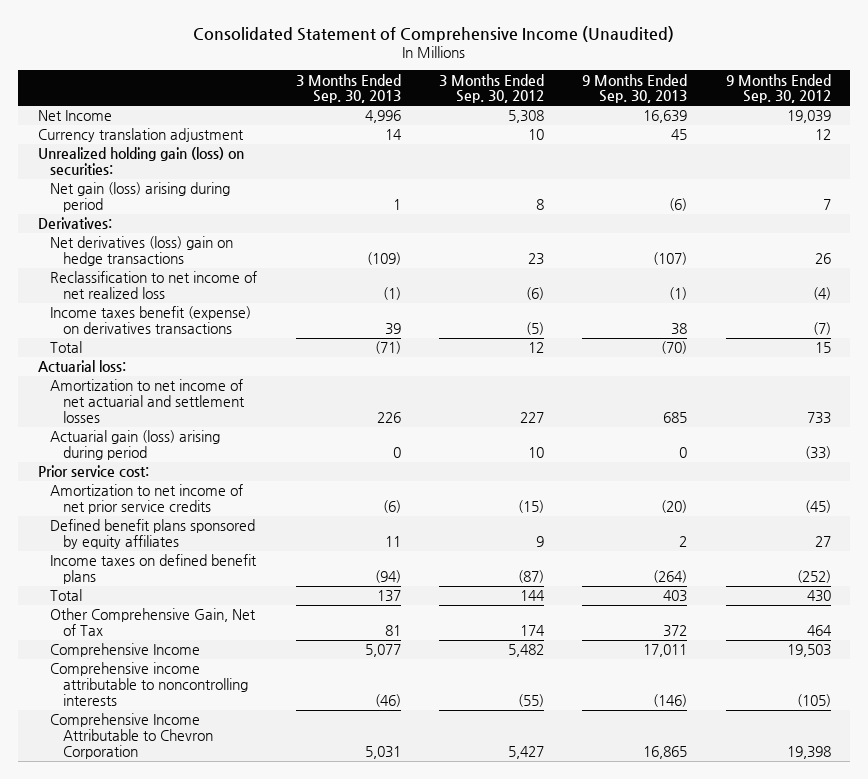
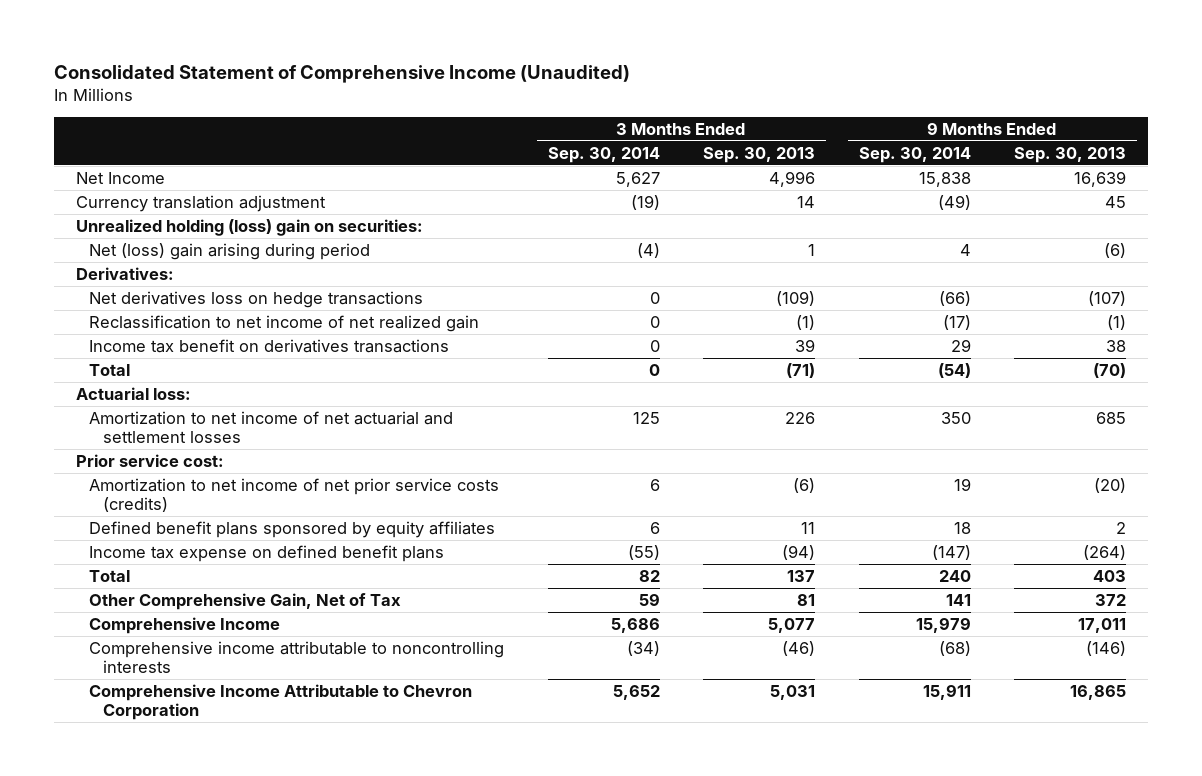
- | 3 Months Ended Sep. 30, 2013 | 3 Months Ended Sep. 30, 2012 | 9 Months Ended Sep. 30, 2013 | 9 Months Ended Sep. 30, 2012
+ | 3 Months Ended Sep. 30, 2014 | 3 Months Ended Sep. 30, 2013 | 9 Months Ended Sep. 30, 2014 | 9 Months Ended Sep. 30, 2013
- Unrealized holding gain (loss) on securities:
- Net gain (loss) arising during period | 1 | 8 | (6) | 7
+ Unrealized holding (loss) gain on securities:
+ Net (loss) gain arising during period | (4) | 1 | 4 | (6)
- Net derivatives (loss) gain on hedge transactions | (109) | 23 | (107) | 26
- Reclassification to net income of net realized loss | (1) | (6) | (1) | (4)
- Income taxes benefit (expense) on derivatives transactions | 39 | (5) | 38 | (7)
+ Net derivatives loss on hedge transactions | 0 | (109) | (66) | (107)
+ Reclassification to net income of net realized gain | 0 | (1) | (17) | (1)
+ Income tax benefit on derivatives transactions | 0 | 39 | 29 | 38
- Actuarial gain (loss) arising during period | 0 | 10 | 0 | (33)
- Amortization to net income of net prior service credits | (6) | (15) | (20) | (45)
+ Amortization to net income of net prior service costs (credits) | 6 | (6) | 19 | (20)
- Income taxes on defined benefit plans | (94) | (87) | (264) | (252)
+ Income tax expense on defined benefit plans | (55) | (94) | (147) | (264)

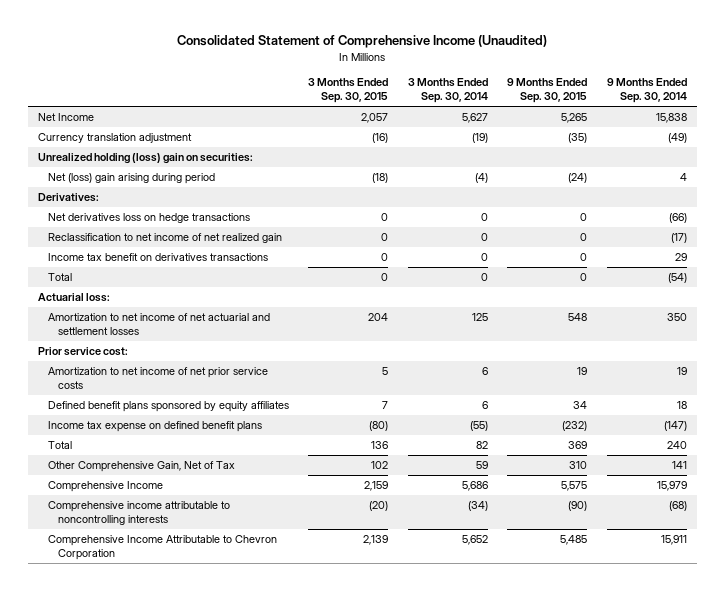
- | 3 Months Ended Sep. 30, 2014 | 3 Months Ended Sep. 30, 2013 | 9 Months Ended Sep. 30, 2014 | 9 Months Ended Sep. 30, 2013
+ | 3 Months Ended Sep. 30, 2015 | 3 Months Ended Sep. 30, 2014 | 9 Months Ended Sep. 30, 2015 | 9 Months Ended Sep. 30, 2014
- Amortization to net income of net prior service costs (credits) | 6 | (6) | 19 | (20)
+ Amortization to net income of net prior service costs | 5 | 6 | 19 | 19

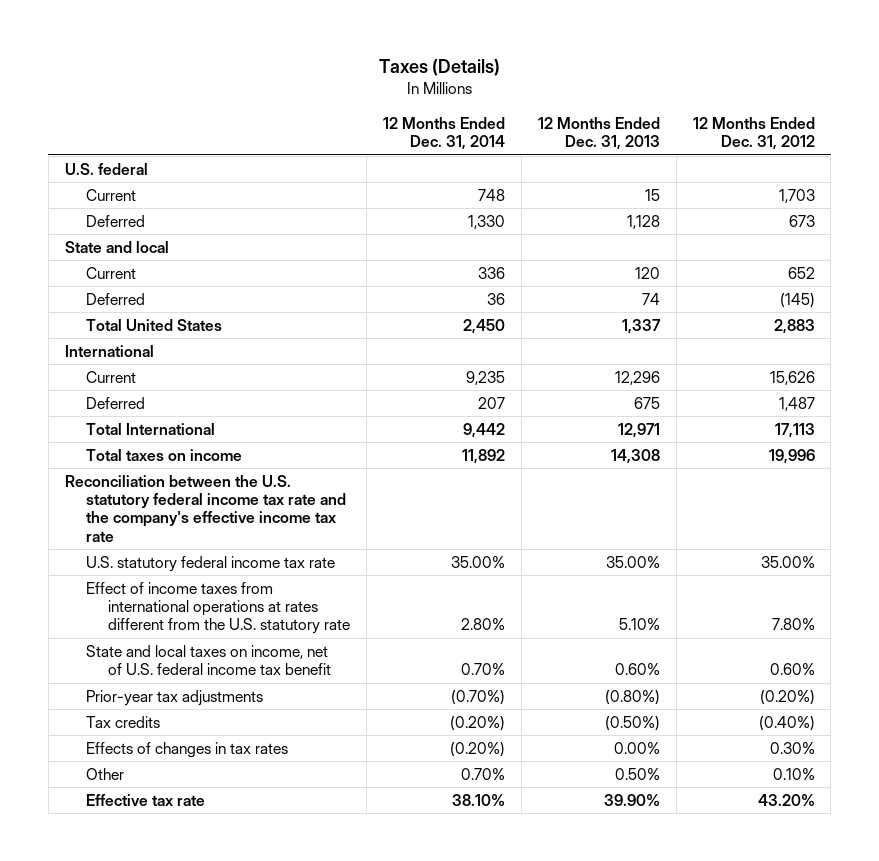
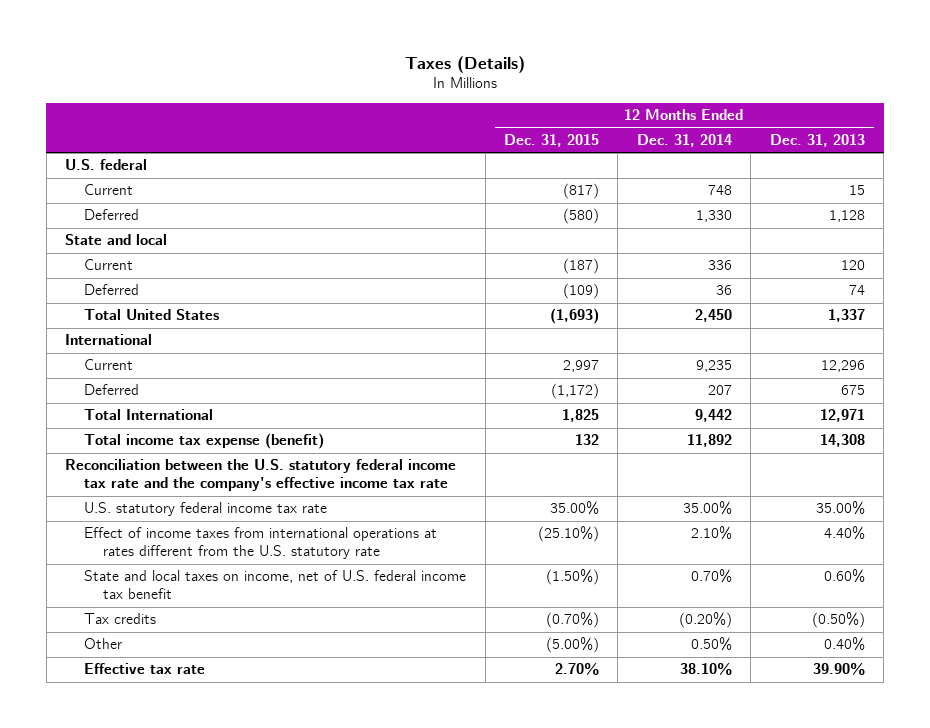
- | 12 Months Ended Dec. 31, 2014 | 12 Months Ended Dec. 31, 2013 | 12 Months Ended Dec. 31, 2012
+ | 12 Months Ended Dec. 31, 2015 | 12 Months Ended Dec. 31, 2014 | 12 Months Ended Dec. 31, 2013
- Total taxes on income | 11,892 | 14,308 | 19,996
+ Total income tax expense (benefit) | 132 | 11,892 | 14,308
- Effect of income taxes from international operations at rates different from the U.S. statutory rate | 2.80% | 5.10% | 7.80%
+ Effect of income taxes from international operations at rates different from the U.S. statutory rate | (25.10%) | 2.10% | 4.40%
- Prior-year tax adjustments | (0.70%) | (0.80%) | (0.20%)
- Effects of changes in tax rates | (0.20%) | 0.00% | 0.30%
- Other | 0.70% | 0.50% | 0.10%
+ Other | (5.00%) | 0.50% | 0.40%

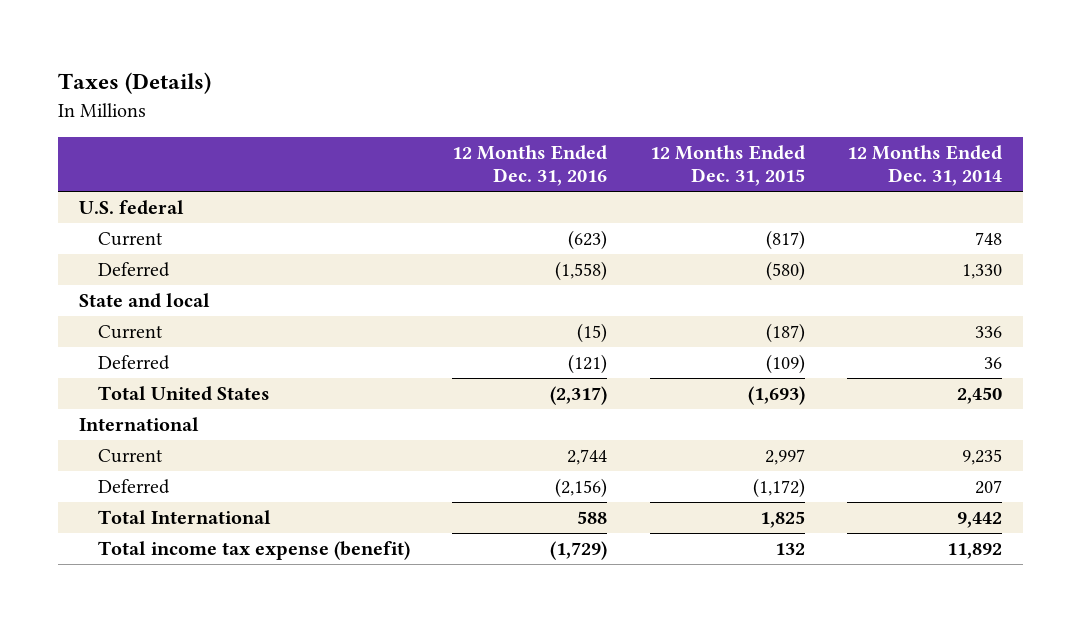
- | 12 Months Ended Dec. 31, 2015 | 12 Months Ended Dec. 31, 2014 | 12 Months Ended Dec. 31, 2013
+ | 12 Months Ended Dec. 31, 2016 | 12 Months Ended Dec. 31, 2015 | 12 Months Ended Dec. 31, 2014
- Reconciliation between the U.S. statutory federal income tax rate and the company's effective income tax rate
- U.S. statutory federal income tax rate | 35.00% | 35.00% | 35.00%
- Effect of income taxes from international operations at rates different from the U.S. statutory rate | (25.10%) | 2.10% | 4.40%
- State and local taxes on income, net of U.S. federal income tax benefit | (1.50%) | 0.70% | 0.60%
- Tax credits | (0.70%) | (0.20%) | (0.50%)
- Other | (5.00%) | 0.50% | 0.40%
- Effective tax rate | 2.70% | 38.10% | 39.90%

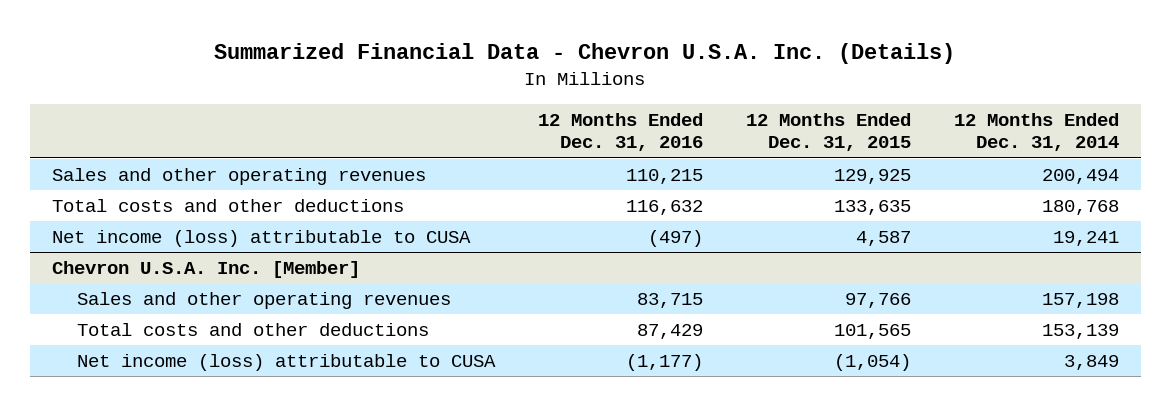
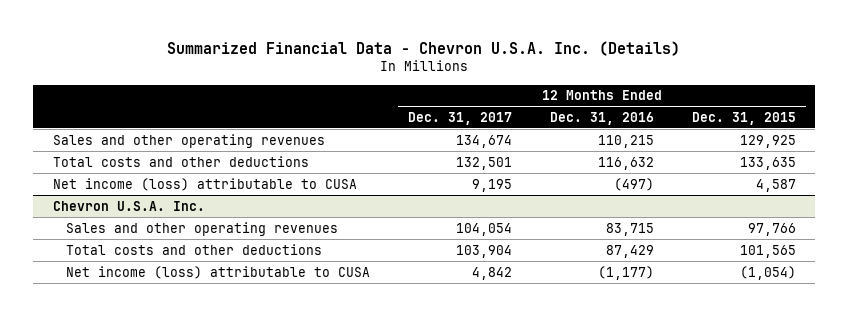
- | 12 Months Ended Dec. 31, 2016 | 12 Months Ended Dec. 31, 2015 | 12 Months Ended Dec. 31, 2014
+ | 12 Months Ended Dec. 31, 2017 | 12 Months Ended Dec. 31, 2016 | 12 Months Ended Dec. 31, 2015
- Chevron U.S.A. Inc. [Member]
+ Chevron U.S.A. Inc.

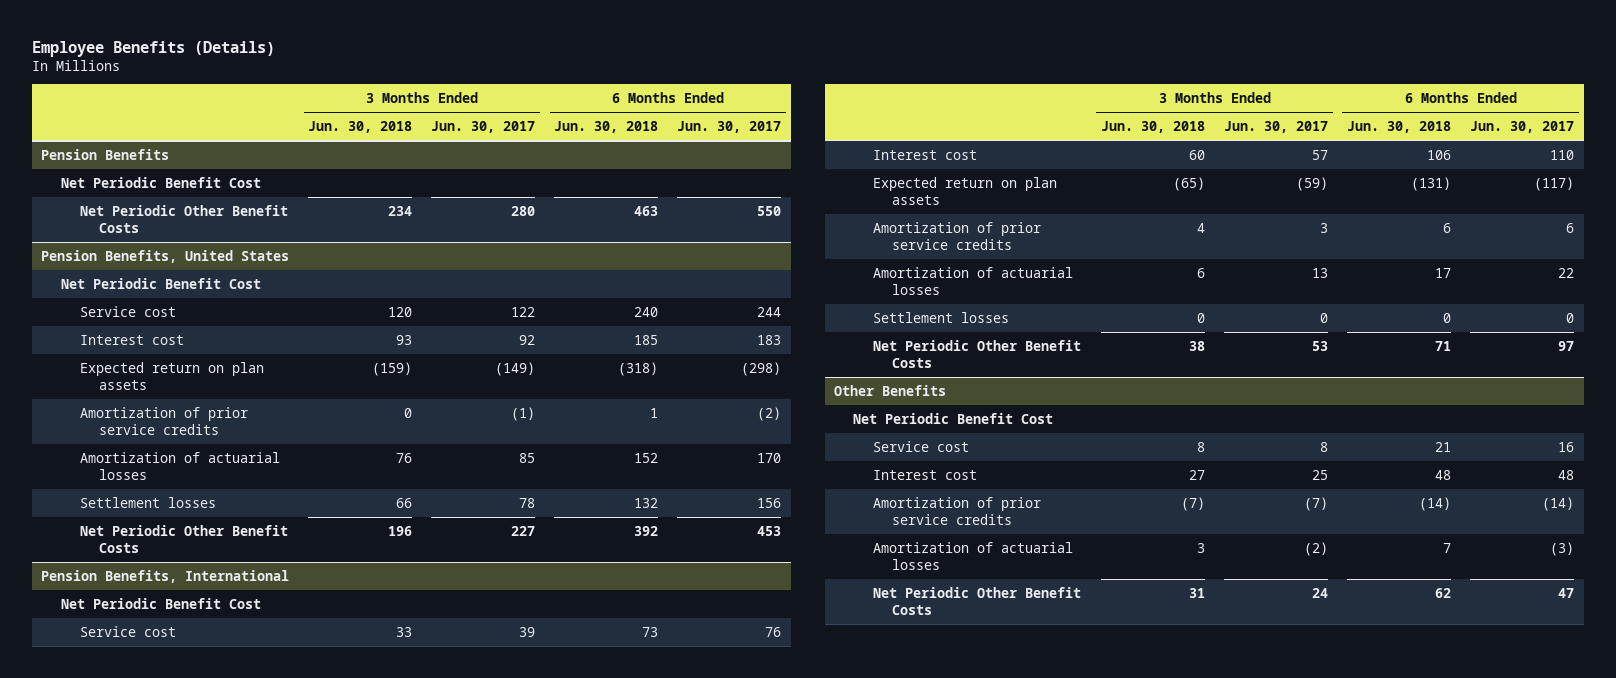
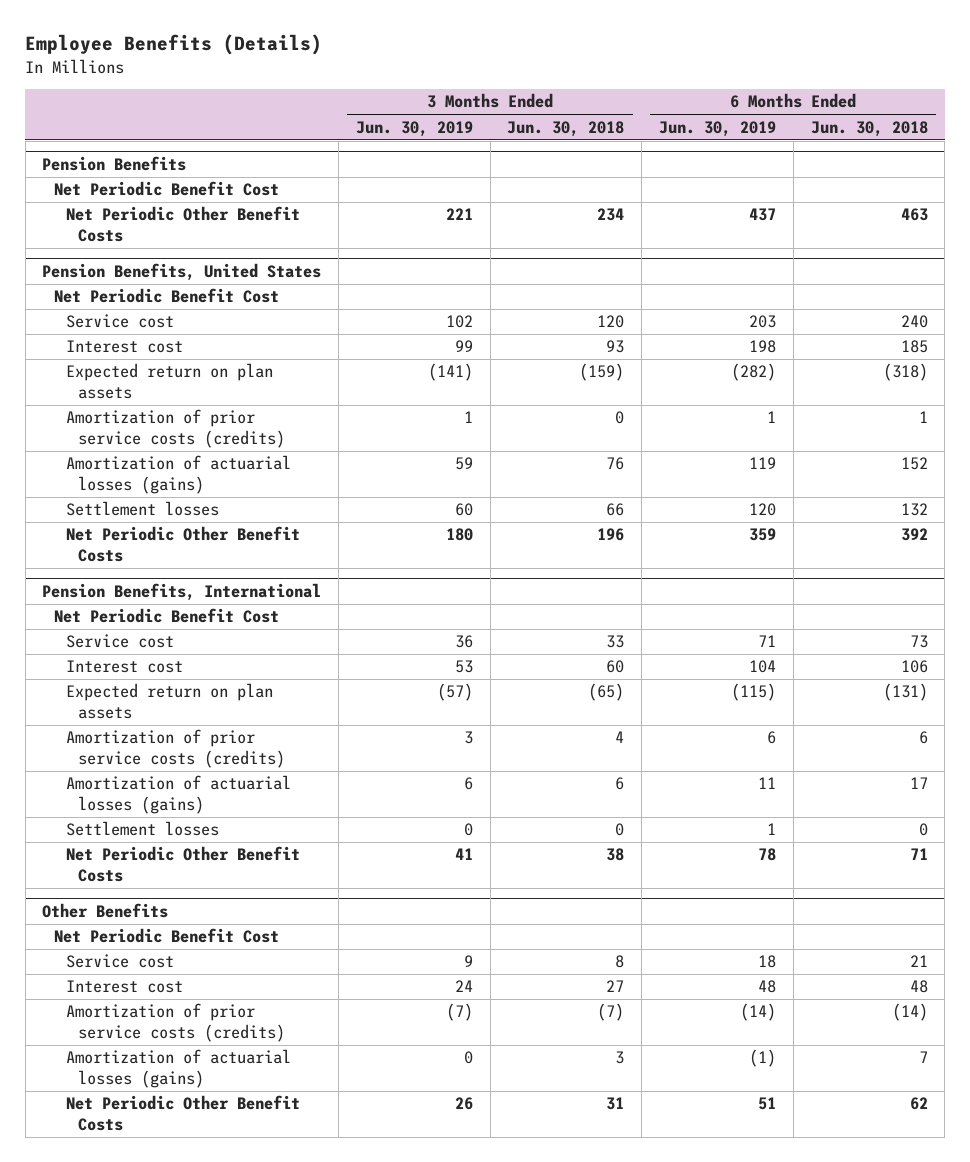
- | 3 Months Ended Jun. 30, 2018 | 3 Months Ended Jun. 30, 2017 | 6 Months Ended Jun. 30, 2018 | 6 Months Ended Jun. 30, 2017
+ | 3 Months Ended Jun. 30, 2019 | 3 Months Ended Jun. 30, 2018 | 6 Months Ended Jun. 30, 2019 | 6 Months Ended Jun. 30, 2018
@ Pension Benefits, United States
- Amortization of prior service credits | 0 | (1) | 1 | (2)
- Amortization of actuarial losses | 76 | 85 | 152 | 170
+ Amortization of prior service costs (credits) | 1 | 0 | 1 | 1
+ Amortization of actuarial losses (gains) | 59 | 76 | 119 | 152
@ Pension Benefits, International
- Amortization of prior service credits | 4 | 3 | 6 | 6
- Amortization of actuarial losses | 6 | 13 | 17 | 22
+ Amortization of prior service costs (credits) | 3 | 4 | 6 | 6
+ Amortization of actuarial losses (gains) | 6 | 6 | 11 | 17
@ Other Benefits
- Amortization of prior service credits | (7) | (7) | (14) | (14)
- Amortization of actuarial losses | 3 | (2) | 7 | (3)
+ Amortization of prior service costs (credits) | (7) | (7) | (14) | (14)
+ Amortization of actuarial losses (gains) | 0 | 3 | (1) | 7

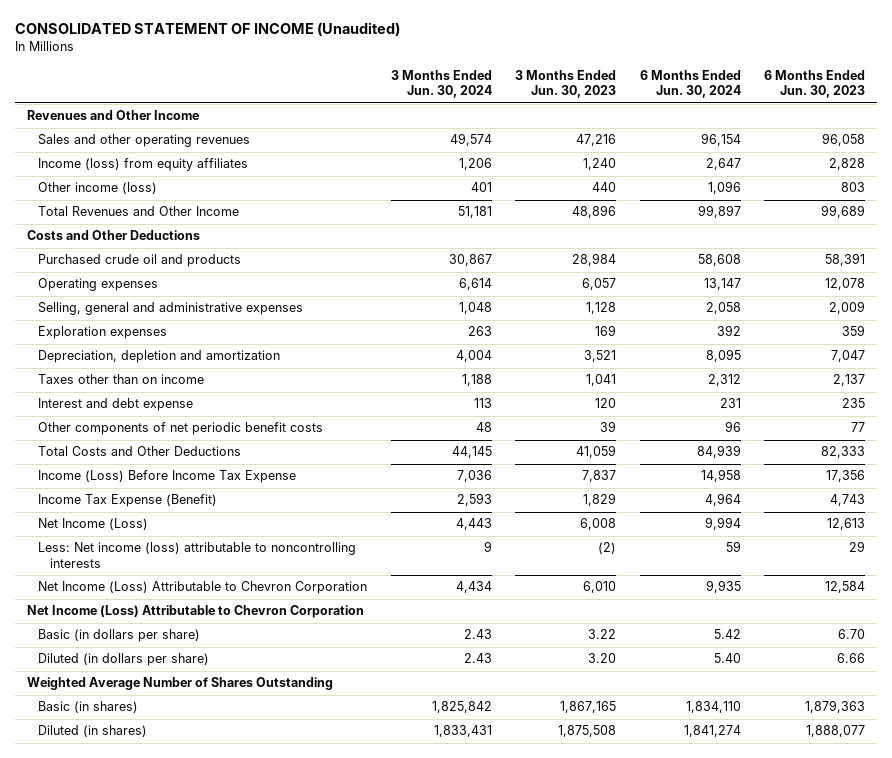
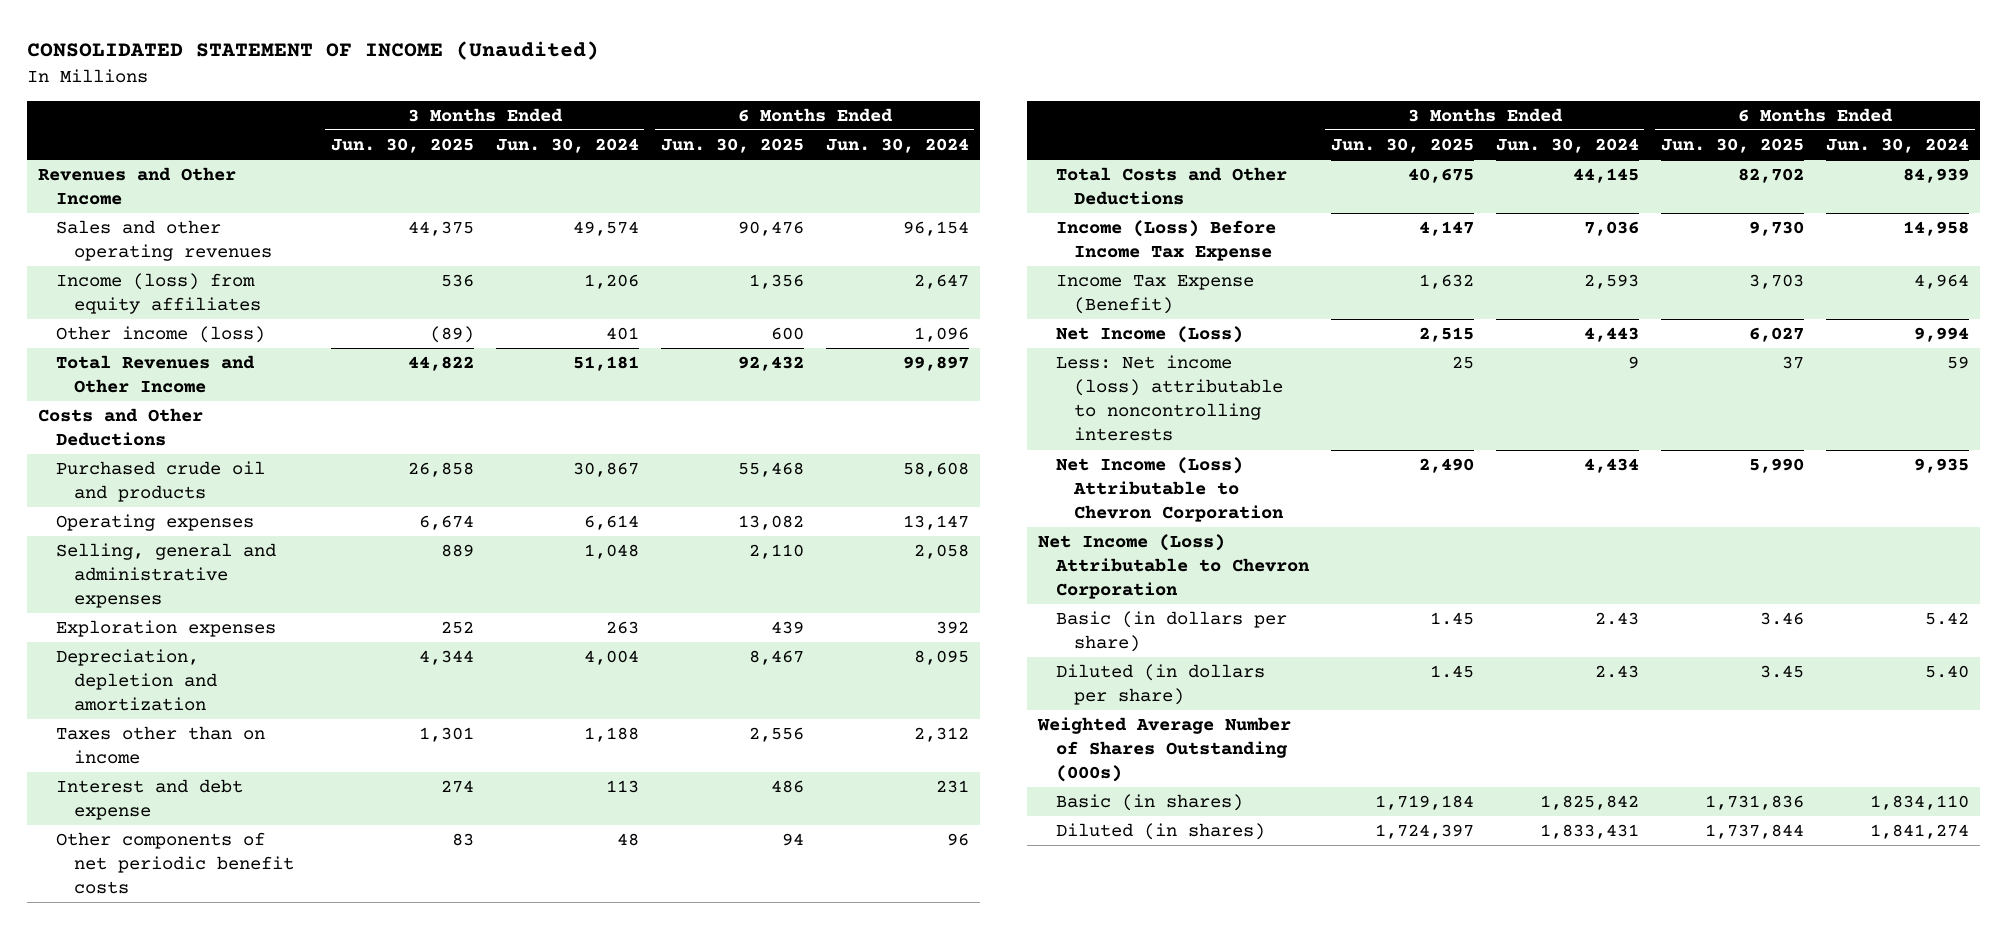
- | 3 Months Ended Jun. 30, 2024 | 3 Months Ended Jun. 30, 2023 | 6 Months Ended Jun. 30, 2024 | 6 Months Ended Jun. 30, 2023
+ | 3 Months Ended Jun. 30, 2025 | 3 Months Ended Jun. 30, 2024 | 6 Months Ended Jun. 30, 2025 | 6 Months Ended Jun. 30, 2024
- Weighted Average Number of Shares Outstanding
+ Weighted Average Number of Shares Outstanding (000s)

